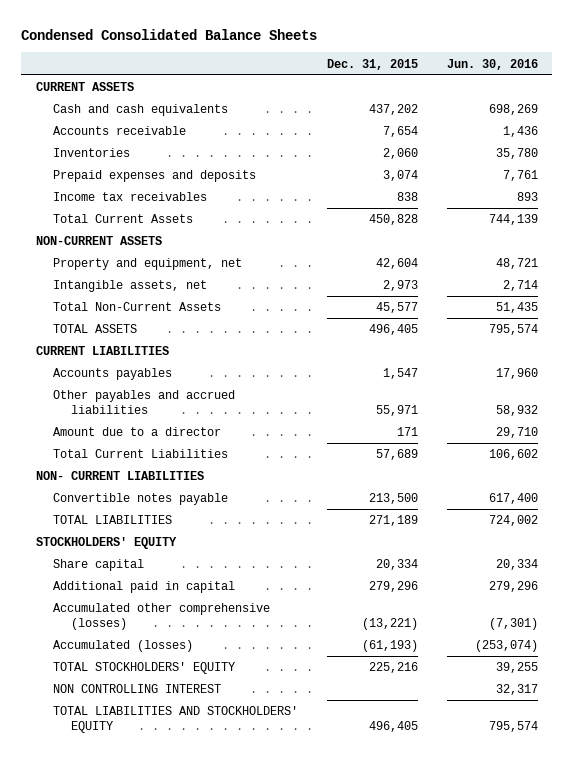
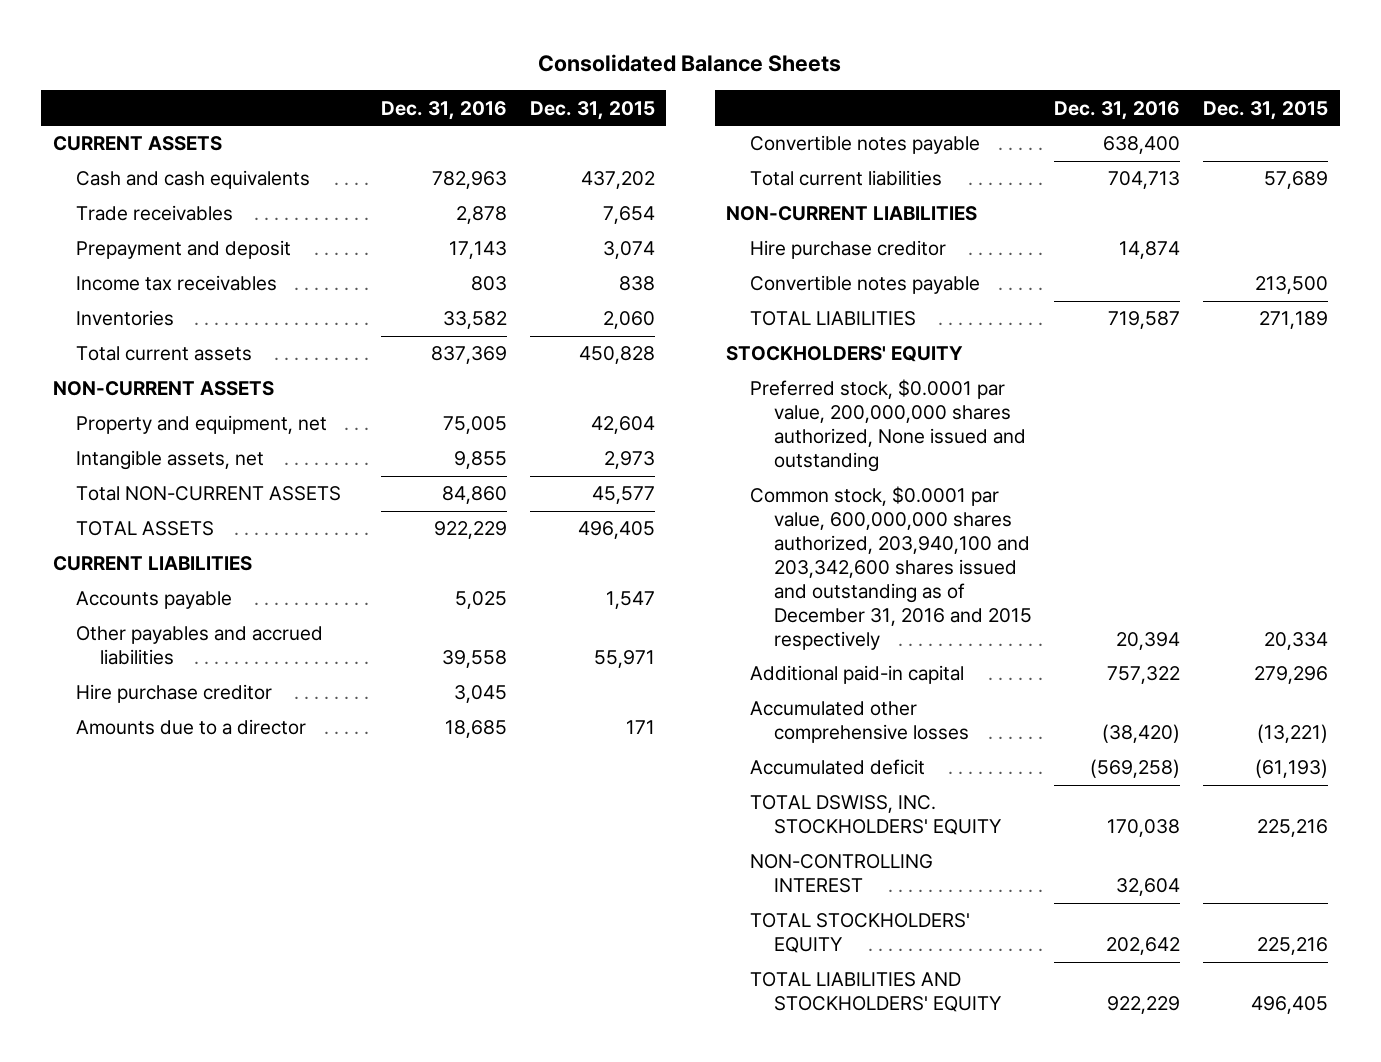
- Condensed Consolidated Balance Sheets
+ Consolidated Balance Sheets
- | Dec. 31, 2015 | Jun. 30, 2016
+ | Dec. 31, 2016 | Dec. 31, 2015
- Accounts receivable | 7,654 | 1,436
- Prepaid expenses and deposits | 3,074 | 7,761
+ Trade receivables | 2,878 | 7,654
+ Prepayment and deposit | 17,143 | 3,074
- Total Current Assets | 450,828 | 744,139
moved down: Inventories | 33,582 | 2,060
+ Total current assets | 837,369 | 450,828
- Total Non-Current Assets | 45,577 | 51,435
+ Total NON-CURRENT ASSETS | 84,860 | 45,577
- Accounts payables | 1,547 | 17,960
+ Accounts payable | 5,025 | 1,547
- Amount due to a director | 171 | 29,710
- Total Current Liabilities | 57,689 | 106,602
- NON- CURRENT LIABILITIES
+ Hire purchase creditor | 3,045 |
+ Amounts due to a director | 18,685 | 171
+ Convertible notes payable | 638,400 |
+ Total current liabilities | 704,713 | 57,689
+ NON-CURRENT LIABILITIES
+ Hire purchase creditor | 14,874 |
- Share capital | 20,334 | 20,334
- Additional paid in capital | 279,296 | 279,296
- Accumulated other comprehensive (losses) | (13,221) | (7,301)
- Accumulated (losses) | (61,193) | (253,074)
+ Preferred stock, $0.0001 par value, 200,000,000 shares authorized, None issued and outstanding
+ Common stock, $0.0001 par value, 600,000,000 shares authorized, 203,940,100 and 203,342,600 shares issued and outstanding as of December 31, 2016 and 2015 respectively | 20,394 | 20,334
+ Additional paid-in capital | 757,322 | 279,296
+ Accumulated other comprehensive losses | (38,420) | (13,221)
+ Accumulated deficit | (569,258) | (61,193)
+ TOTAL DSWISS, INC. STOCKHOLDERS' EQUITY | 170,038 | 225,216
+ NON-CONTROLLING INTEREST | 32,604 |
- NON CONTROLLING INTEREST | | 32,317

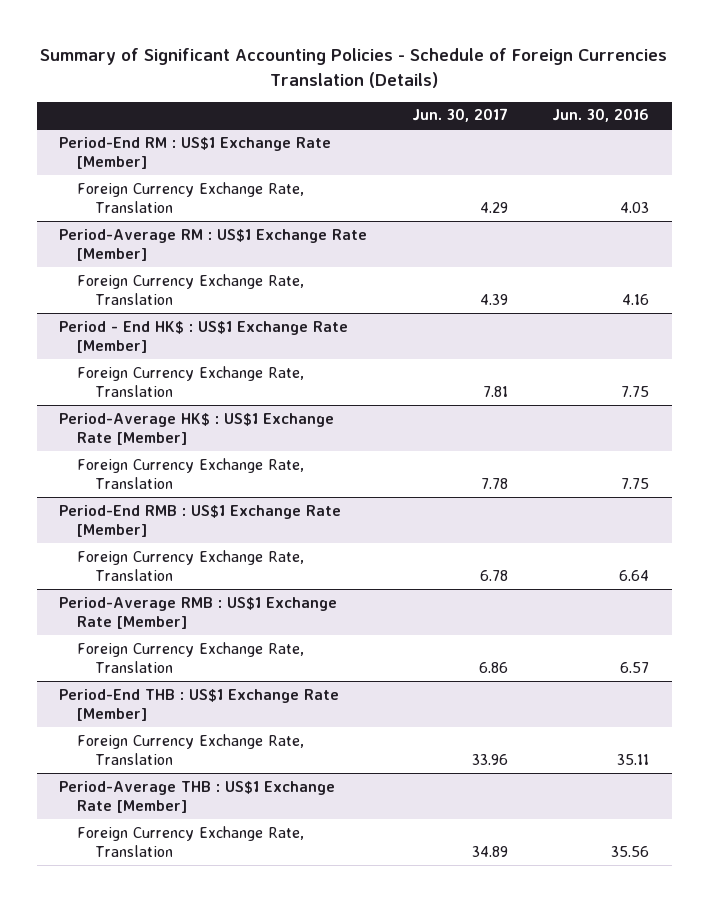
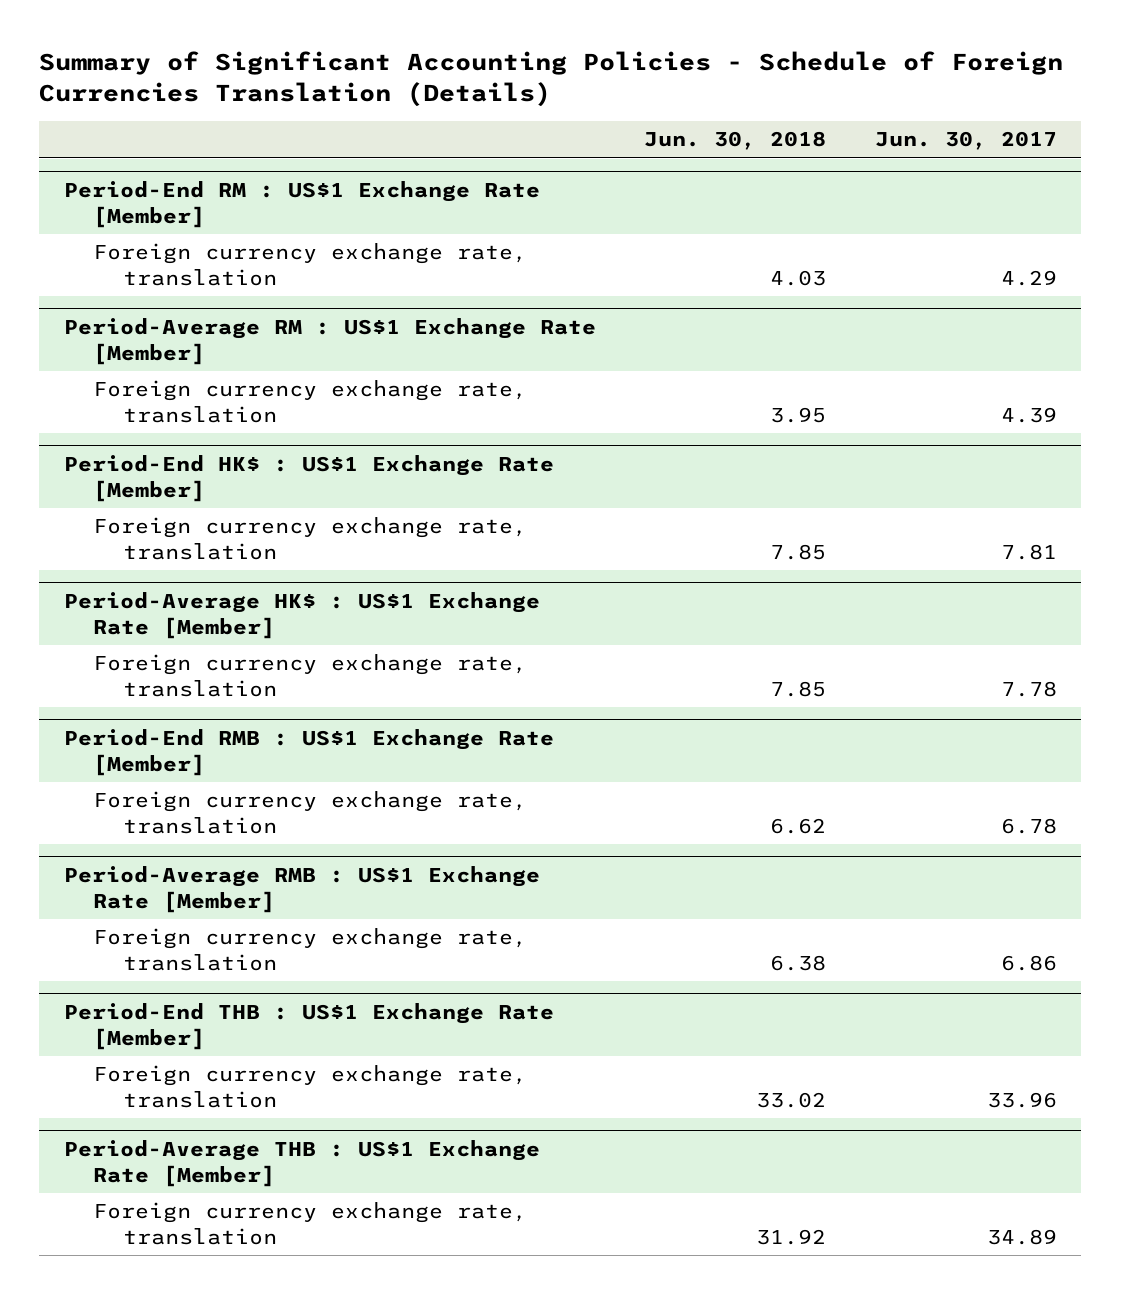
- | Jun. 30, 2017 | Jun. 30, 2016
+ | Jun. 30, 2018 | Jun. 30, 2017
@ Period-End RM : US$1 Exchange Rate [Member]
- Foreign Currency Exchange Rate, Translation | 4.29 | 4.03
+ Foreign currency exchange rate, translation | 4.03 | 4.29
@ Period-Average RM : US$1 Exchange Rate [Member]
- Foreign Currency Exchange Rate, Translation | 4.39 | 4.16
- Period - End HK$ : US$1 Exchange Rate [Member]
- Foreign Currency Exchange Rate, Translation | 7.81 | 7.75
@ Period-Average RM : US$1 Exchange Rate [Member]
+ Foreign currency exchange rate, translation | 3.95 | 4.39
+ Period-End HK$ : US$1 Exchange Rate [Member]
+ Foreign currency exchange rate, translation | 7.85 | 7.81
@ Period-Average HK$ : US$1 Exchange Rate [Member]
- Foreign Currency Exchange Rate, Translation | 7.78 | 7.75
+ Foreign currency exchange rate, translation | 7.85 | 7.78
@ Period-End RMB : US$1 Exchange Rate [Member]
- Foreign Currency Exchange Rate, Translation | 6.78 | 6.64
+ Foreign currency exchange rate, translation | 6.62 | 6.78
@ Period-Average RMB : US$1 Exchange Rate [Member]
- Foreign Currency Exchange Rate, Translation | 6.86 | 6.57
+ Foreign currency exchange rate, translation | 6.38 | 6.86
@ Period-End THB : US$1 Exchange Rate [Member]
- Foreign Currency Exchange Rate, Translation | 33.96 | 35.11
+ Foreign currency exchange rate, translation | 33.02 | 33.96
@ Period-Average THB : US$1 Exchange Rate [Member]
- Foreign Currency Exchange Rate, Translation | 34.89 | 35.56
+ Foreign currency exchange rate, translation | 31.92 | 34.89

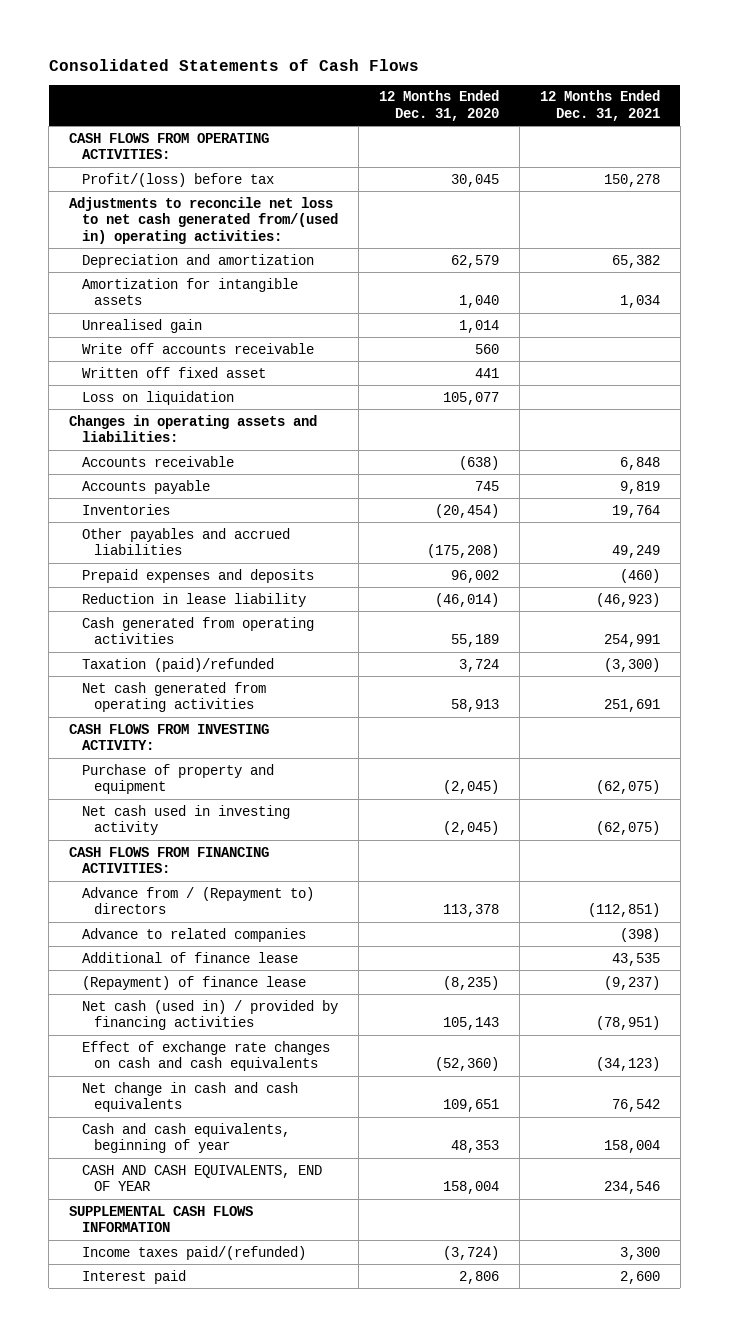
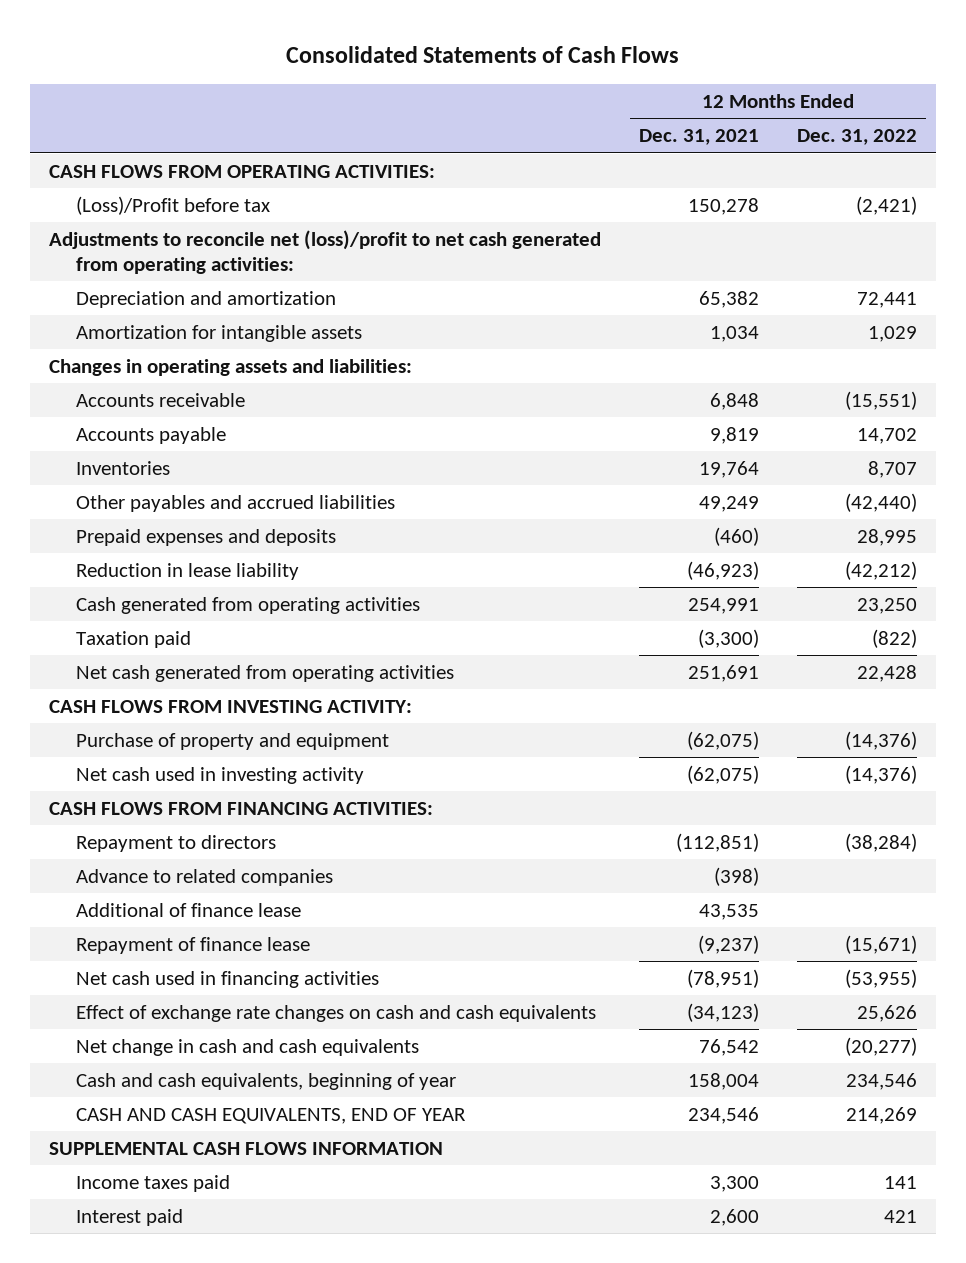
- | 12 Months Ended Dec. 31, 2020 | 12 Months Ended Dec. 31, 2021
+ | 12 Months Ended Dec. 31, 2021 | 12 Months Ended Dec. 31, 2022
- Profit/(loss) before tax | 30,045 | 150,278
- Adjustments to reconcile net loss to net cash generated from/(used in) operating activities:
+ (Loss)/Profit before tax | 150,278 | (2,421)
+ Adjustments to reconcile net (loss)/profit to net cash generated from operating activities:
- Unrealised gain | 1,014 |
- Write off accounts receivable | 560 |
- Written off fixed asset | 441 |
- Loss on liquidation | 105,077 |
- Taxation (paid)/refunded | 3,724 | (3,300)
+ Taxation paid | (3,300) | (822)
- Advance from / (Repayment to) directors | 113,378 | (112,851)
+ Repayment to directors | (112,851) | (38,284)
- (Repayment) of finance lease | (8,235) | (9,237)
- Net cash (used in) / provided by financing activities | 105,143 | (78,951)
+ Repayment of finance lease | (9,237) | (15,671)
+ Net cash used in financing activities | (78,951) | (53,955)
- Income taxes paid/(refunded) | (3,724) | 3,300
+ Income taxes paid | 3,300 | 141

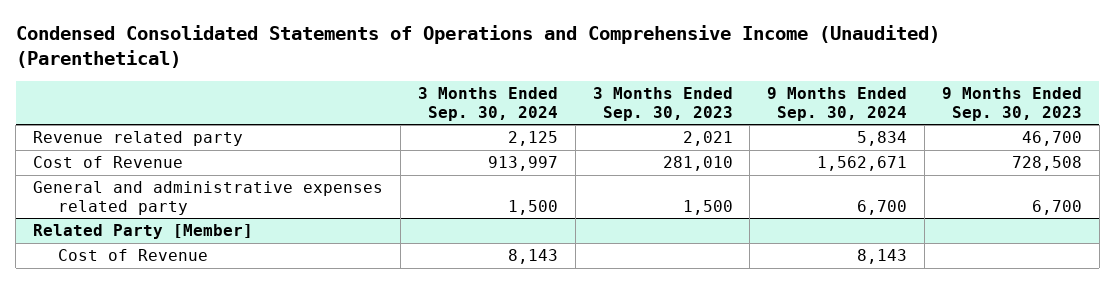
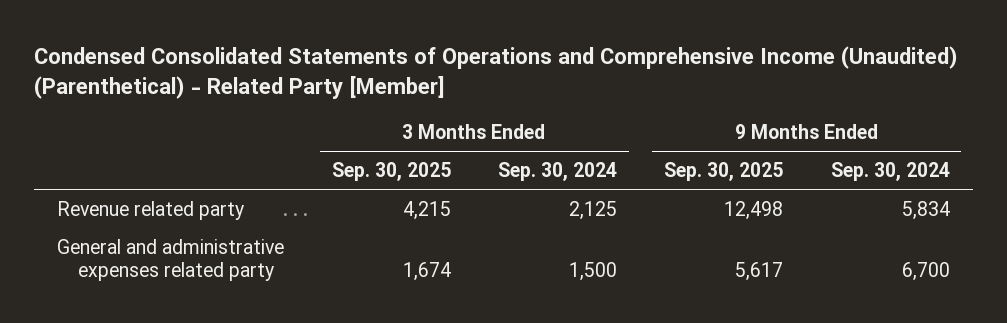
- Condensed Consolidated Statements of Operations and Comprehensive Income (Unaudited) (Parenthetical)
+ Condensed Consolidated Statements of Operations and Comprehensive Income (Unaudited) (Parenthetical) - Related Party [Member]
- | 3 Months Ended Sep. 30, 2024 | 3 Months Ended Sep. 30, 2023 | 9 Months Ended Sep. 30, 2024 | 9 Months Ended Sep. 30, 2023
+ | 3 Months Ended Sep. 30, 2025 | 3 Months Ended Sep. 30, 2024 | 9 Months Ended Sep. 30, 2025 | 9 Months Ended Sep. 30, 2024
- Cost of Revenue | 913,997 | 281,010 | 1,562,671 | 728,508
- Related Party [Member]
- Cost of Revenue | 8,143 | | 8,143 |

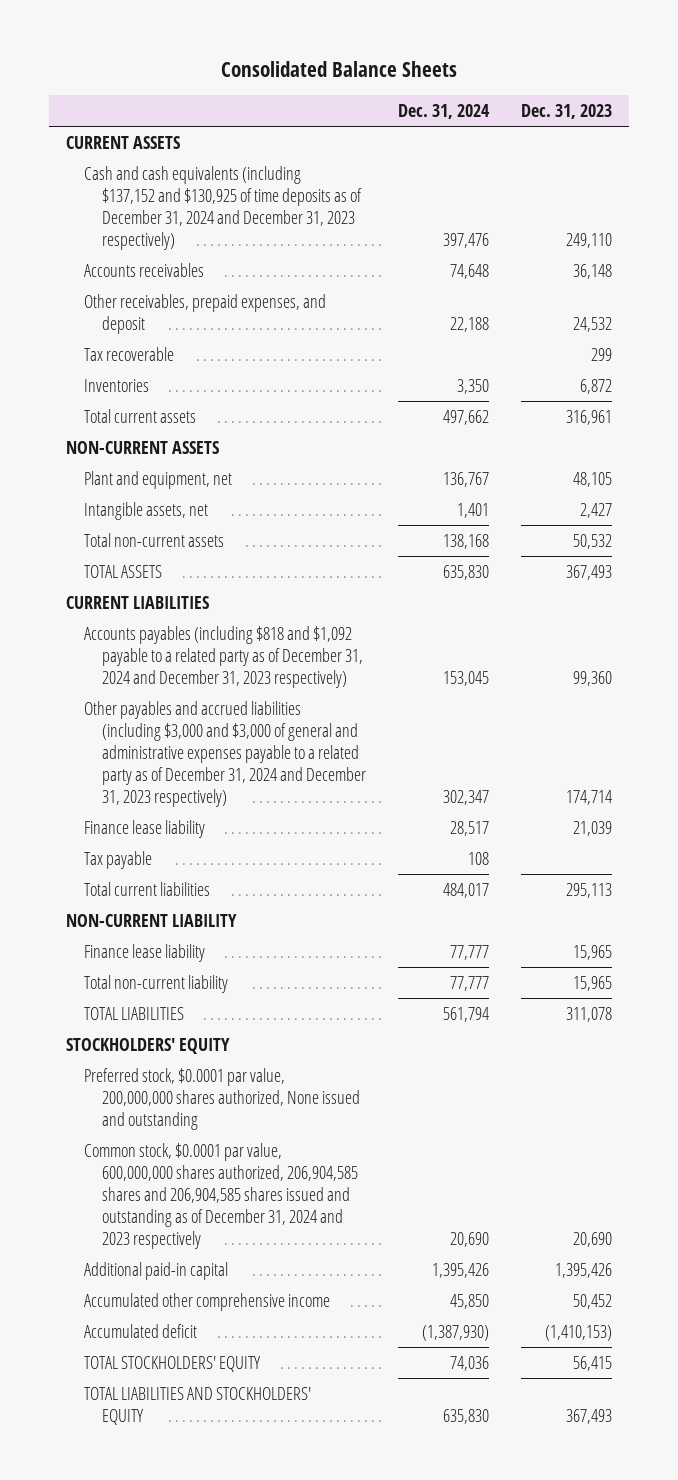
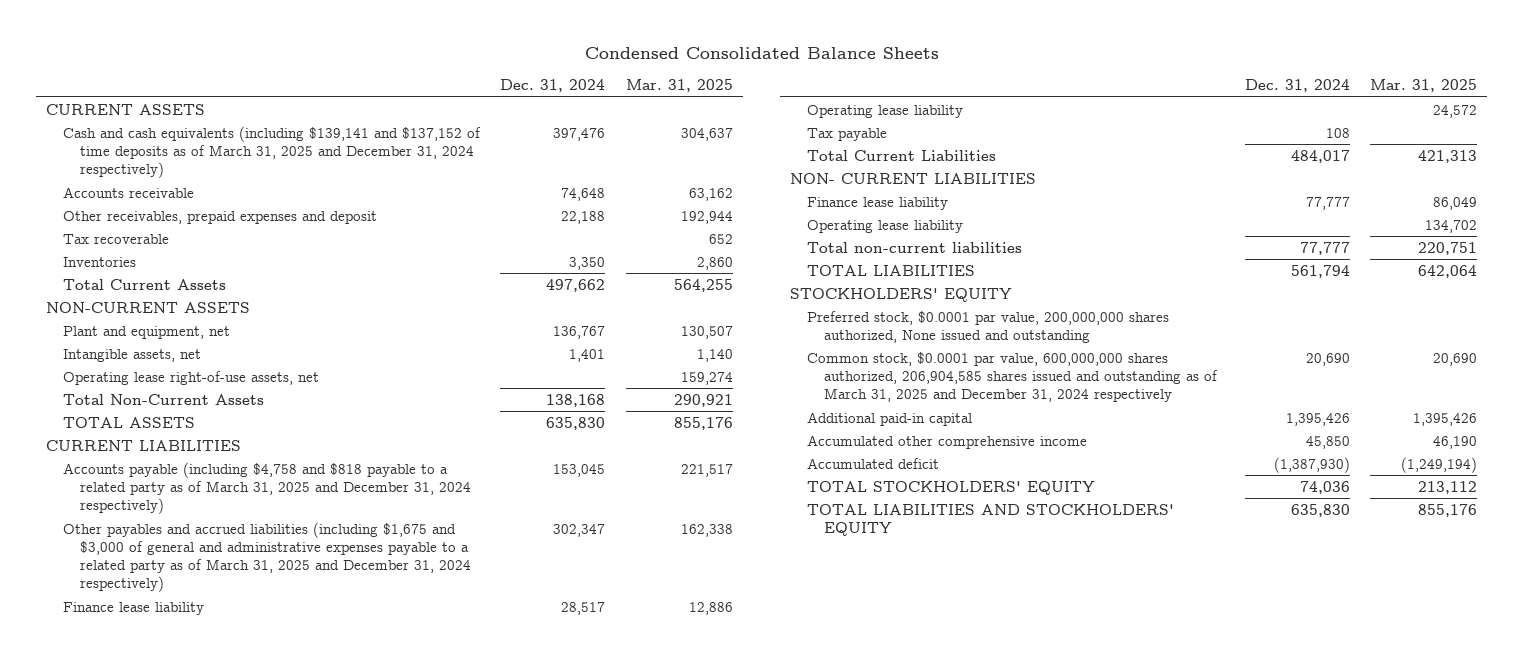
- Consolidated Balance Sheets
+ Condensed Consolidated Balance Sheets
- | Dec. 31, 2024 | Dec. 31, 2023
+ | Dec. 31, 2024 | Mar. 31, 2025
- Cash and cash equivalents (including $137,152 and $130,925 of time deposits as of December 31, 2024 and December 31, 2023 respectively) | 397,476 | 249,110
- Accounts receivables | 74,648 | 36,148
- Other receivables, prepaid expenses, and deposit | 22,188 | 24,532
+ Cash and cash equivalents (including $139,141 and $137,152 of time deposits as of March 31, 2025 and December 31, 2024 respectively) | 397,476 | 304,637
+ Accounts receivable | 74,648 | 63,162
+ Other receivables, prepaid expenses and deposit | 22,188 | 192,944
- Total current assets | 497,662 | 316,961
+ Total Current Assets | 497,662 | 564,255
- Total non-current assets | 138,168 | 50,532
+ Operating lease right-of-use assets, net | | 159,274
+ Total Non-Current Assets | 138,168 | 290,921
- Accounts payables (including $818 and $1,092 payable to a related party as of December 31, 2024 and December 31, 2023 respectively) | 153,045 | 99,360
- Other payables and accrued liabilities (including $3,000 and $3,000 of general and administrative expenses payable to a related party as of December 31, 2024 and December 31, 2023 respectively) | 302,347 | 174,714
+ Accounts payable (including $4,758 and $818 payable to a related party as of March 31, 2025 and December 31, 2024 respectively) | 153,045 | 221,517
+ Other payables and accrued liabilities (including $1,675 and $3,000 of general and administrative expenses payable to a related party as of March 31, 2025 and December 31, 2024 respectively) | 302,347 | 162,338
+ Operating lease liability | | 24,572
- Total current liabilities | 484,017 | 295,113
- NON-CURRENT LIABILITY
+ Total Current Liabilities | 484,017 | 421,313
+ NON- CURRENT LIABILITIES
- Total non-current liability | 77,777 | 15,965
+ Operating lease liability | | 134,702
+ Total non-current liabilities | 77,777 | 220,751
- Common stock, $0.0001 par value, 600,000,000 shares authorized, 206,904,585 shares and 206,904,585 shares issued and outstanding as of December 31, 2024 and 2023 respectively | 20,690 | 20,690
+ Common stock, $0.0001 par value, 600,000,000 shares authorized, 206,904,585 shares issued and outstanding as of March 31, 2025 and December 31, 2024 respectively | 20,690 | 20,690

